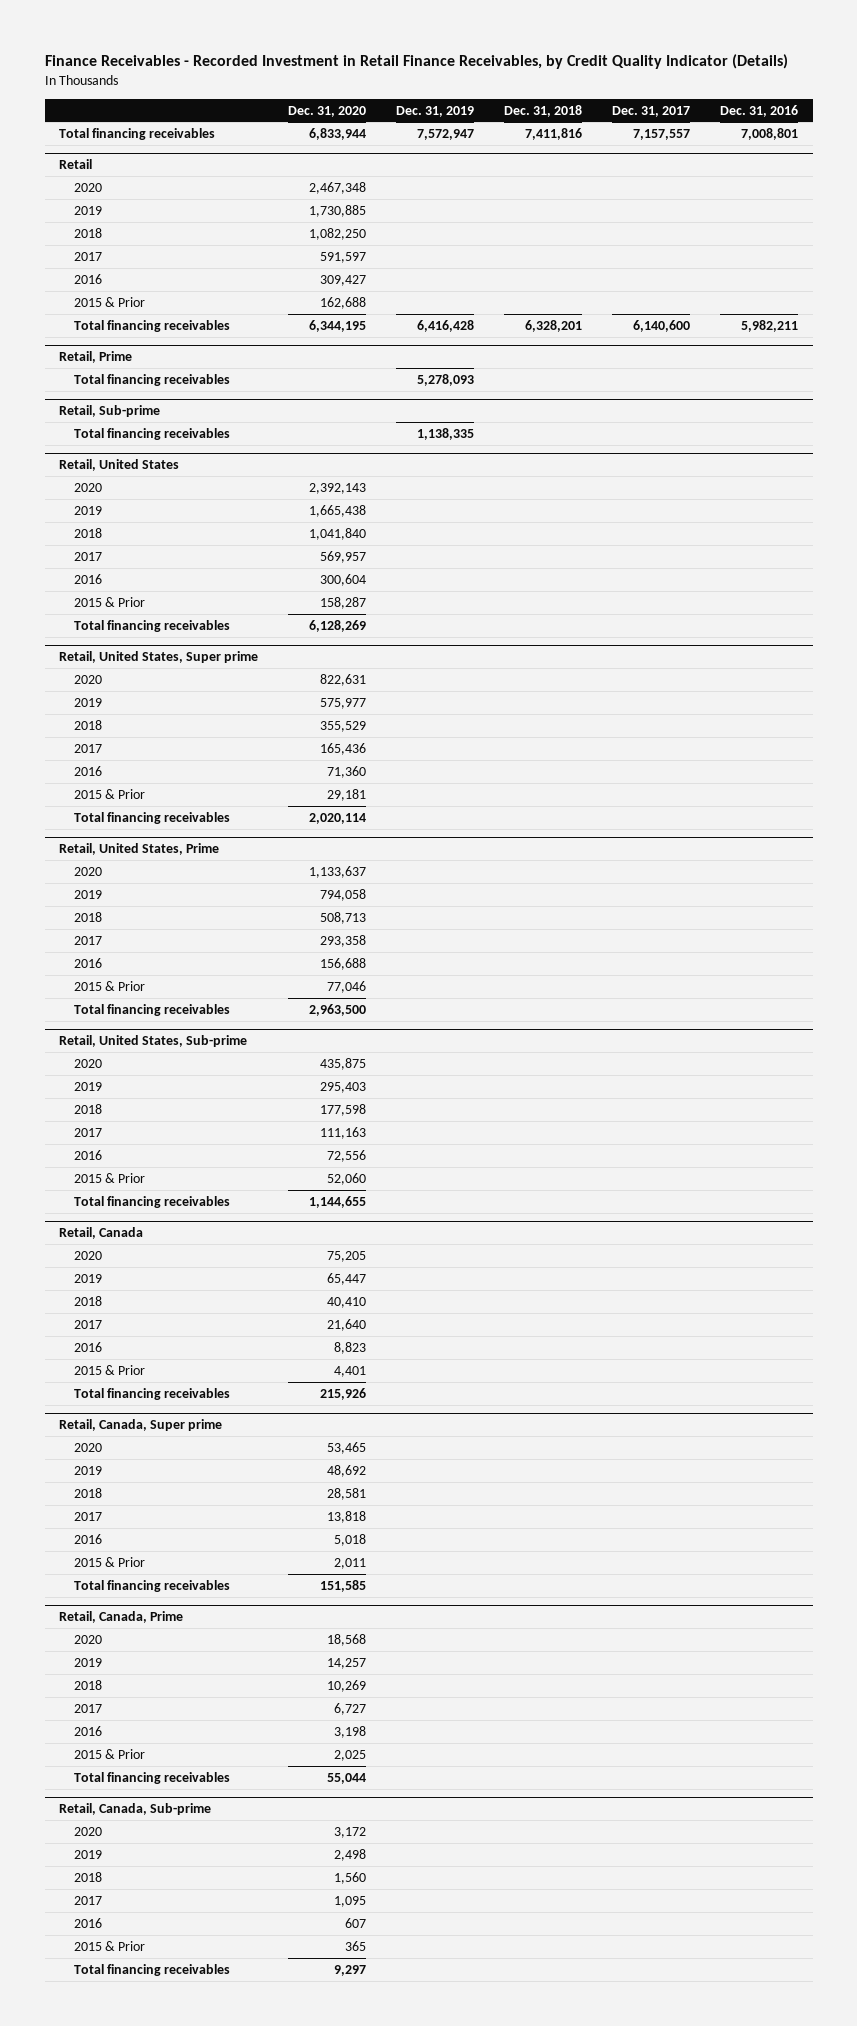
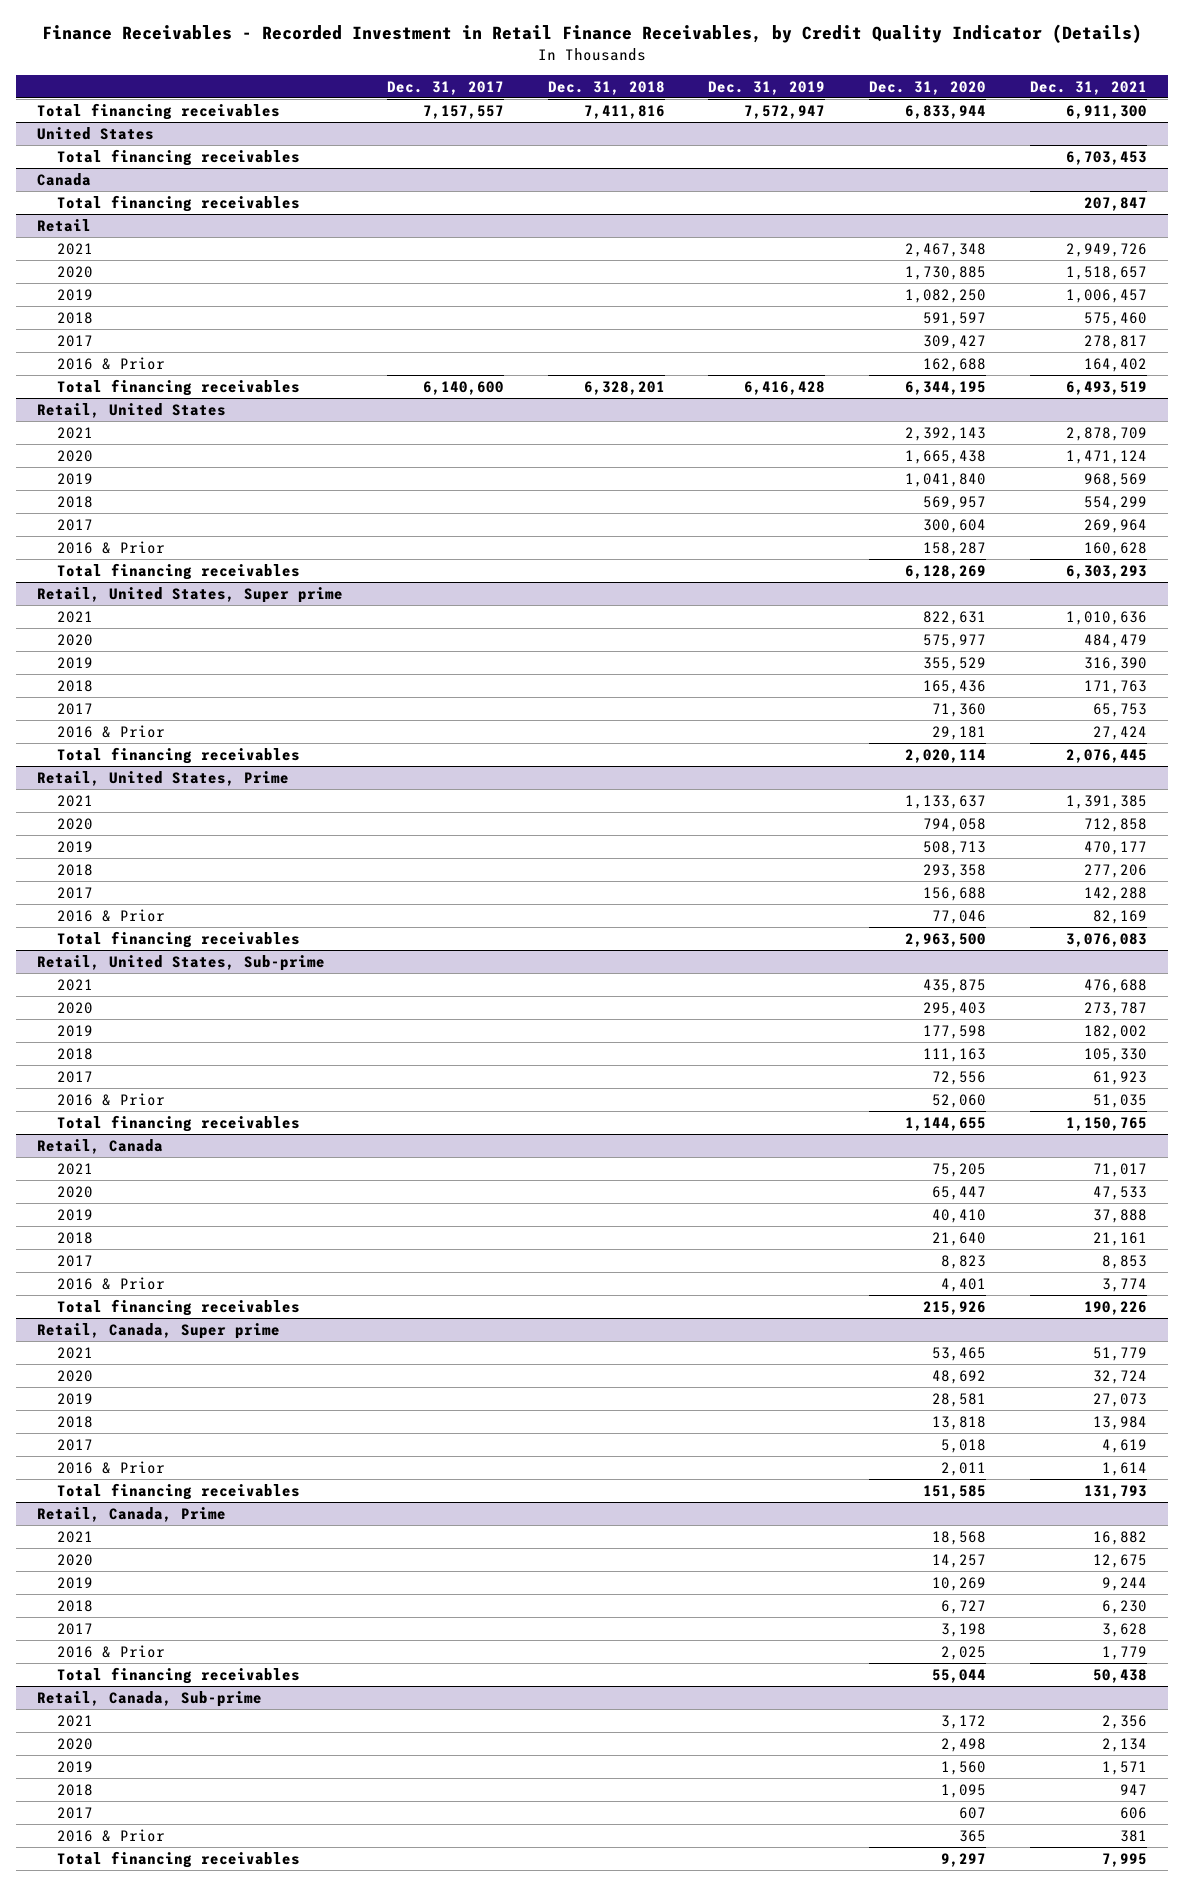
- | Dec. 31, 2020 | Dec. 31, 2019 | Dec. 31, 2018 | Dec. 31, 2017 | Dec. 31, 2016
+ | Dec. 31, 2017 | Dec. 31, 2018 | Dec. 31, 2019 | Dec. 31, 2020 | Dec. 31, 2021
+ United States
+ Total financing receivables | | | | | 6,703,453
+ Canada
+ Total financing receivables | | | | | 207,847
@ Retail
- 2020 | 2,467,348 | | | |
- 2019 | 1,730,885 | | | |
- 2018 | 1,082,250 | | | |
- 2017 | 591,597 | | | |
- 2016 | 309,427 | | | |
- 2015 & Prior | 162,688 | | | |
+ 2021 | | | | 2,467,348 | 2,949,726
+ 2020 | | | | 1,730,885 | 1,518,657
+ 2019 | | | | 1,082,250 | 1,006,457
+ 2018 | | | | 591,597 | 575,460
+ 2017 | | | | 309,427 | 278,817
+ 2016 & Prior | | | | 162,688 | 164,402
- Retail, Prime
- Total financing receivables | | 5,278,093 | | |
- Retail, Sub-prime
- Total financing receivables | | 1,138,335 | | |
@ Retail, United States
- 2020 | 2,392,143 | | | |
- 2019 | 1,665,438 | | | |
- 2018 | 1,041,840 | | | |
- 2017 | 569,957 | | | |
- 2016 | 300,604 | | | |
- 2015 & Prior | 158,287 | | | |
+ 2021 | | | | 2,392,143 | 2,878,709
+ 2020 | | | | 1,665,438 | 1,471,124
+ 2019 | | | | 1,041,840 | 968,569
+ 2018 | | | | 569,957 | 554,299
+ 2017 | | | | 300,604 | 269,964
+ 2016 & Prior | | | | 158,287 | 160,628
@ Retail, United States, Super prime
- 2020 | 822,631 | | | |
- 2019 | 575,977 | | | |
- 2018 | 355,529 | | | |
- 2017 | 165,436 | | | |
- 2016 | 71,360 | | | |
- 2015 & Prior | 29,181 | | | |
+ 2021 | | | | 822,631 | 1,010,636
+ 2020 | | | | 575,977 | 484,479
+ 2019 | | | | 355,529 | 316,390
+ 2018 | | | | 165,436 | 171,763
+ 2017 | | | | 71,360 | 65,753
+ 2016 & Prior | | | | 29,181 | 27,424
@ Retail, United States, Prime
- 2020 | 1,133,637 | | | |
- 2019 | 794,058 | | | |
- 2018 | 508,713 | | | |
- 2017 | 293,358 | | | |
- 2016 | 156,688 | | | |
- 2015 & Prior | 77,046 | | | |
+ 2021 | | | | 1,133,637 | 1,391,385
+ 2020 | | | | 794,058 | 712,858
+ 2019 | | | | 508,713 | 470,177
+ 2018 | | | | 293,358 | 277,206
+ 2017 | | | | 156,688 | 142,288
+ 2016 & Prior | | | | 77,046 | 82,169
@ Retail, United States, Sub-prime
- 2020 | 435,875 | | | |
- 2019 | 295,403 | | | |
- 2018 | 177,598 | | | |
- 2017 | 111,163 | | | |
- 2016 | 72,556 | | | |
- 2015 & Prior | 52,060 | | | |
+ 2021 | | | | 435,875 | 476,688
+ 2020 | | | | 295,403 | 273,787
+ 2019 | | | | 177,598 | 182,002
+ 2018 | | | | 111,163 | 105,330
+ 2017 | | | | 72,556 | 61,923
+ 2016 & Prior | | | | 52,060 | 51,035
@ Retail, Canada
- 2020 | 75,205 | | | |
- 2019 | 65,447 | | | |
- 2018 | 40,410 | | | |
- 2017 | 21,640 | | | |
- 2016 | 8,823 | | | |
- 2015 & Prior | 4,401 | | | |
+ 2021 | | | | 75,205 | 71,017
+ 2020 | | | | 65,447 | 47,533
+ 2019 | | | | 40,410 | 37,888
+ 2018 | | | | 21,640 | 21,161
+ 2017 | | | | 8,823 | 8,853
+ 2016 & Prior | | | | 4,401 | 3,774
@ Retail, Canada, Super prime
- 2020 | 53,465 | | | |
- 2019 | 48,692 | | | |
- 2018 | 28,581 | | | |
- 2017 | 13,818 | | | |
- 2016 | 5,018 | | | |
- 2015 & Prior | 2,011 | | | |
+ 2021 | | | | 53,465 | 51,779
+ 2020 | | | | 48,692 | 32,724
+ 2019 | | | | 28,581 | 27,073
+ 2018 | | | | 13,818 | 13,984
+ 2017 | | | | 5,018 | 4,619
+ 2016 & Prior | | | | 2,011 | 1,614
@ Retail, Canada, Prime
- 2020 | 18,568 | | | |
- 2019 | 14,257 | | | |
- 2018 | 10,269 | | | |
- 2017 | 6,727 | | | |
- 2016 | 3,198 | | | |
- 2015 & Prior | 2,025 | | | |
+ 2021 | | | | 18,568 | 16,882
+ 2020 | | | | 14,257 | 12,675
+ 2019 | | | | 10,269 | 9,244
+ 2018 | | | | 6,727 | 6,230
+ 2017 | | | | 3,198 | 3,628
+ 2016 & Prior | | | | 2,025 | 1,779
@ Retail, Canada, Sub-prime
- 2020 | 3,172 | | | |
- 2019 | 2,498 | | | |
- 2018 | 1,560 | | | |
- 2017 | 1,095 | | | |
- 2016 | 607 | | | |
- 2015 & Prior | 365 | | | |
+ 2021 | | | | 3,172 | 2,356
+ 2020 | | | | 2,498 | 2,134
+ 2019 | | | | 1,560 | 1,571
+ 2018 | | | | 1,095 | 947
+ 2017 | | | | 607 | 606
+ 2016 & Prior | | | | 365 | 381

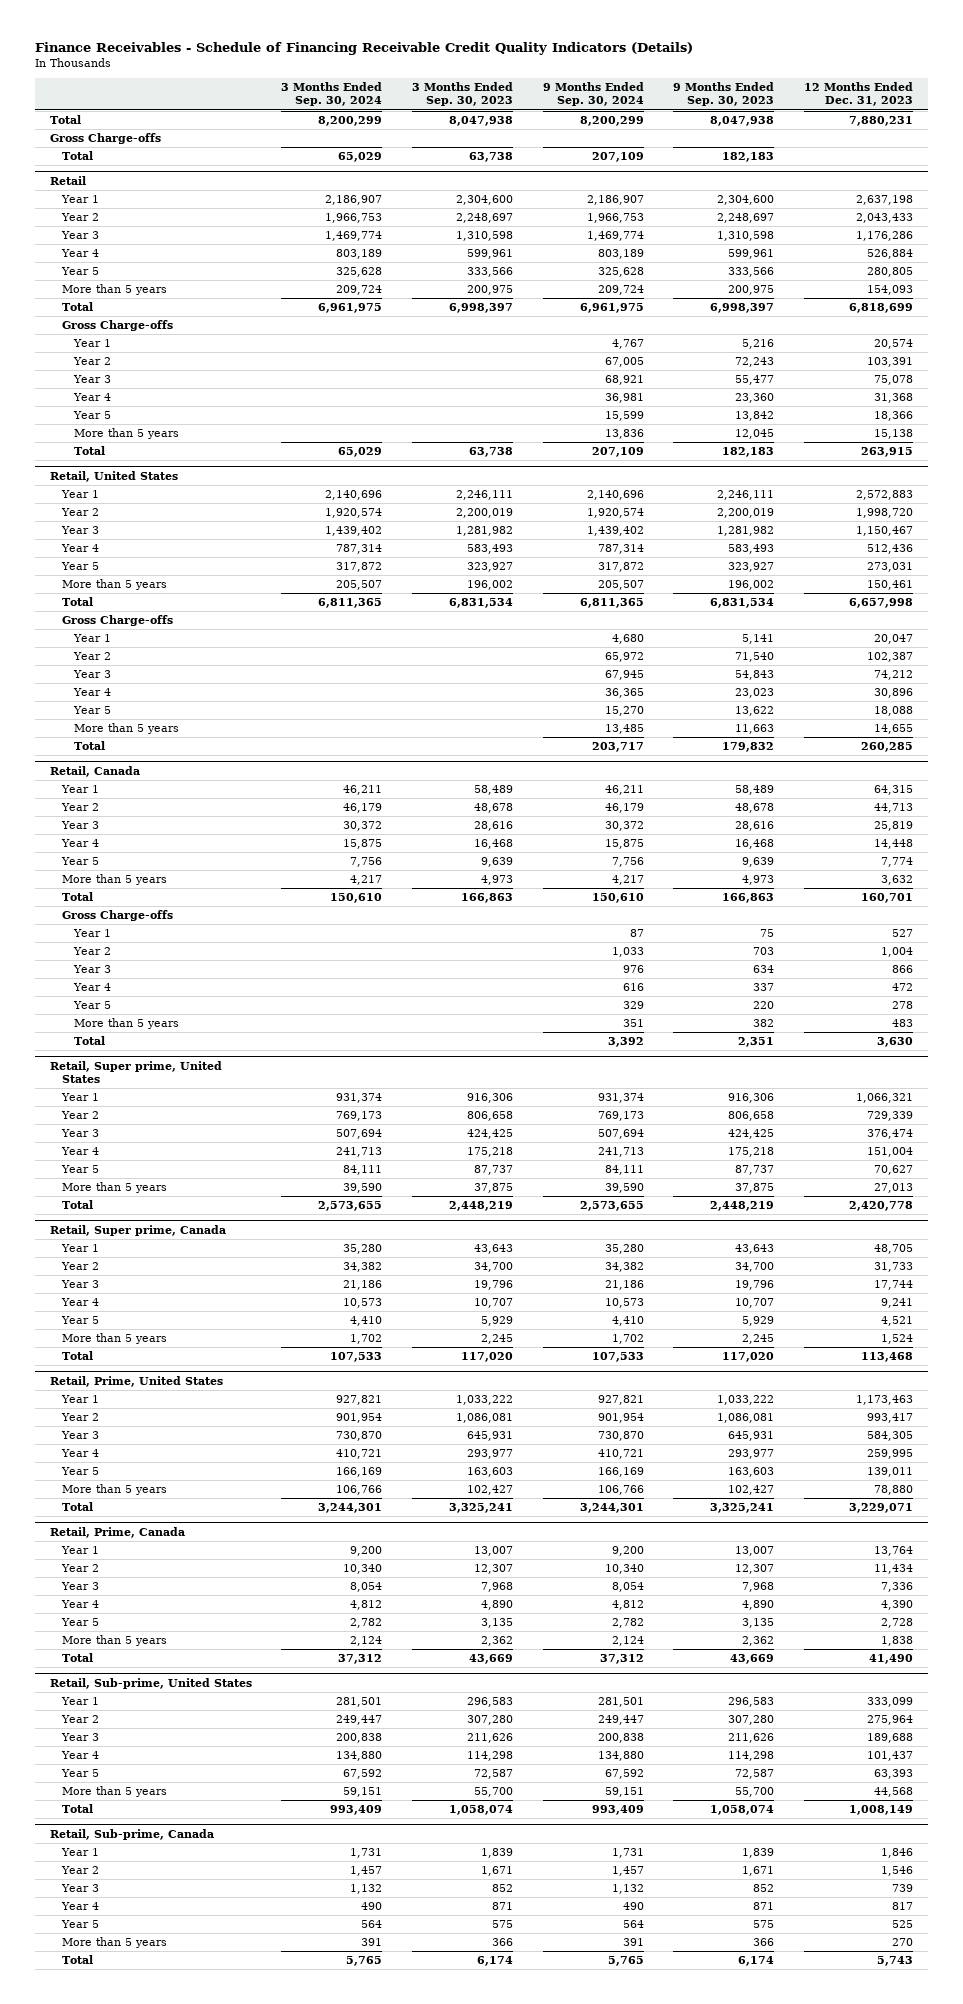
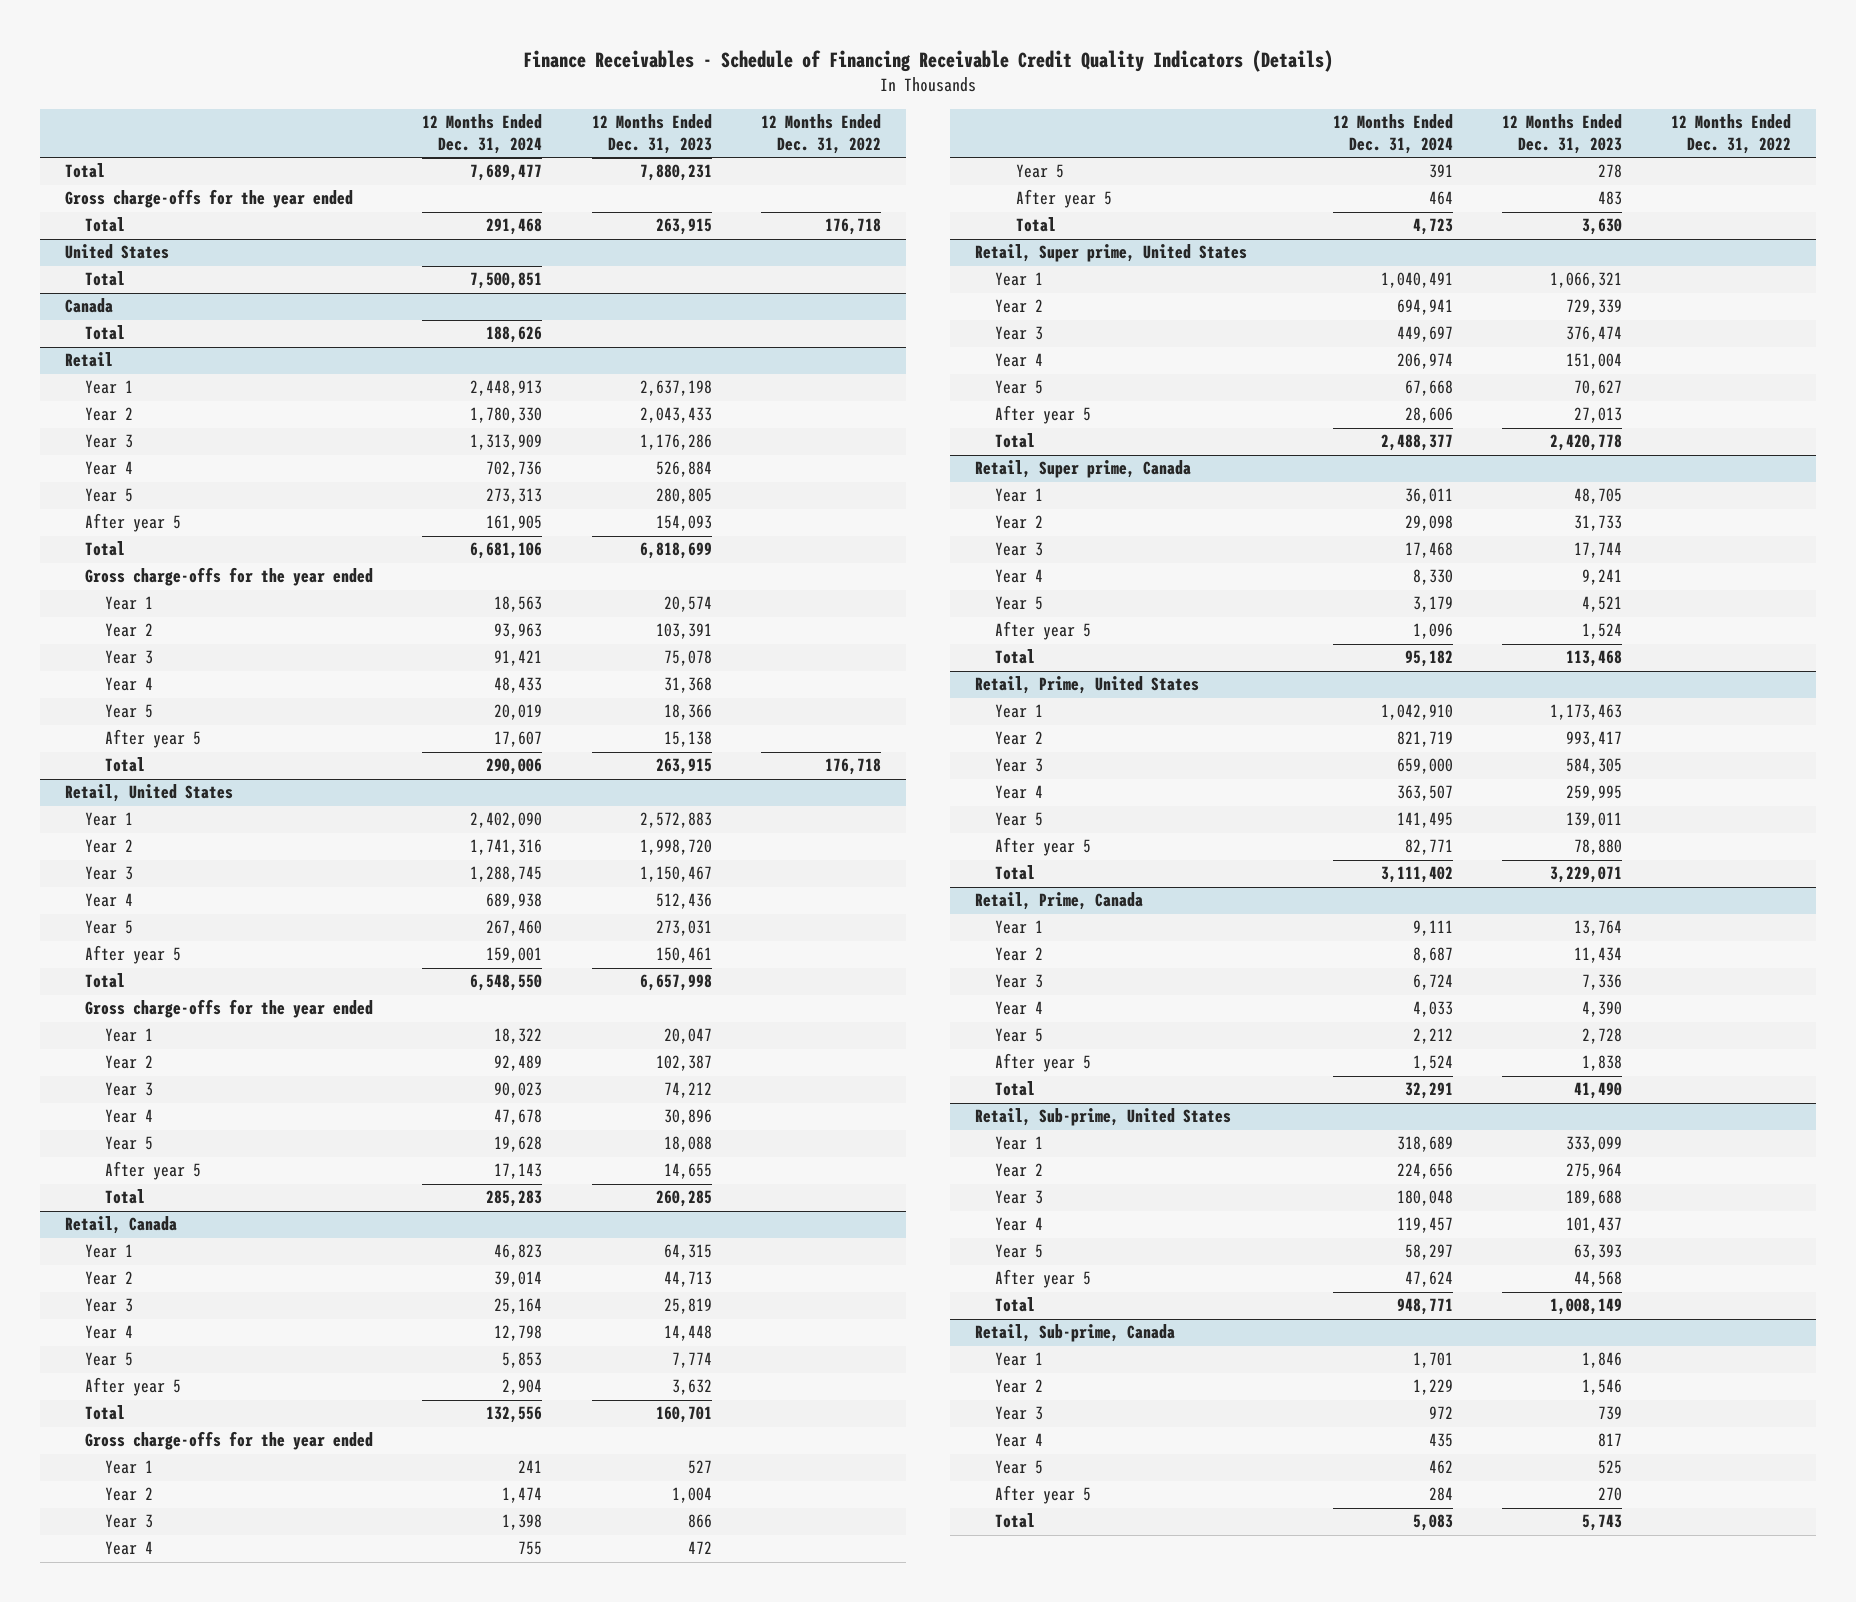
- | 3 Months Ended Sep. 30, 2024 | 3 Months Ended Sep. 30, 2023 | 9 Months Ended Sep. 30, 2024 | 9 Months Ended Sep. 30, 2023 | 12 Months Ended Dec. 31, 2023
+ | 12 Months Ended Dec. 31, 2024 | 12 Months Ended Dec. 31, 2023 | 12 Months Ended Dec. 31, 2022
- Gross Charge-offs
+ Gross charge-offs for the year ended
+ Total | 291,468 | 263,915 | 176,718
+ United States
+ Canada
+ Total | 188,626 | |
@ Retail
- More than 5 years | 209,724 | 200,975 | 209,724 | 200,975 | 154,093
+ After year 5 | 161,905 | 154,093 |
- Gross Charge-offs
+ Gross charge-offs for the year ended
- More than 5 years | | | 13,836 | 12,045 | 15,138
+ After year 5 | 17,607 | 15,138 |
@ Retail, United States
- More than 5 years | 205,507 | 196,002 | 205,507 | 196,002 | 150,461
+ After year 5 | 159,001 | 150,461 |
- Gross Charge-offs
+ Gross charge-offs for the year ended
- More than 5 years | | | 13,485 | 11,663 | 14,655
+ After year 5 | 17,143 | 14,655 |
@ Retail, Canada
- More than 5 years | 4,217 | 4,973 | 4,217 | 4,973 | 3,632
+ After year 5 | 2,904 | 3,632 |
- Gross Charge-offs
+ Gross charge-offs for the year ended
- More than 5 years | | | 351 | 382 | 483
+ After year 5 | 464 | 483 |
@ Retail, Super prime, United States
- More than 5 years | 39,590 | 37,875 | 39,590 | 37,875 | 27,013
+ After year 5 | 28,606 | 27,013 |
@ Retail, Super prime, Canada
- More than 5 years | 1,702 | 2,245 | 1,702 | 2,245 | 1,524
+ After year 5 | 1,096 | 1,524 |
@ Retail, Prime, United States
- More than 5 years | 106,766 | 102,427 | 106,766 | 102,427 | 78,880
+ After year 5 | 82,771 | 78,880 |
@ Retail, Prime, Canada
- More than 5 years | 2,124 | 2,362 | 2,124 | 2,362 | 1,838
+ After year 5 | 1,524 | 1,838 |
@ Retail, Sub-prime, United States
- More than 5 years | 59,151 | 55,700 | 59,151 | 55,700 | 44,568
+ After year 5 | 47,624 | 44,568 |
@ Retail, Sub-prime, Canada
- More than 5 years | 391 | 366 | 391 | 366 | 270
+ After year 5 | 284 | 270 |

